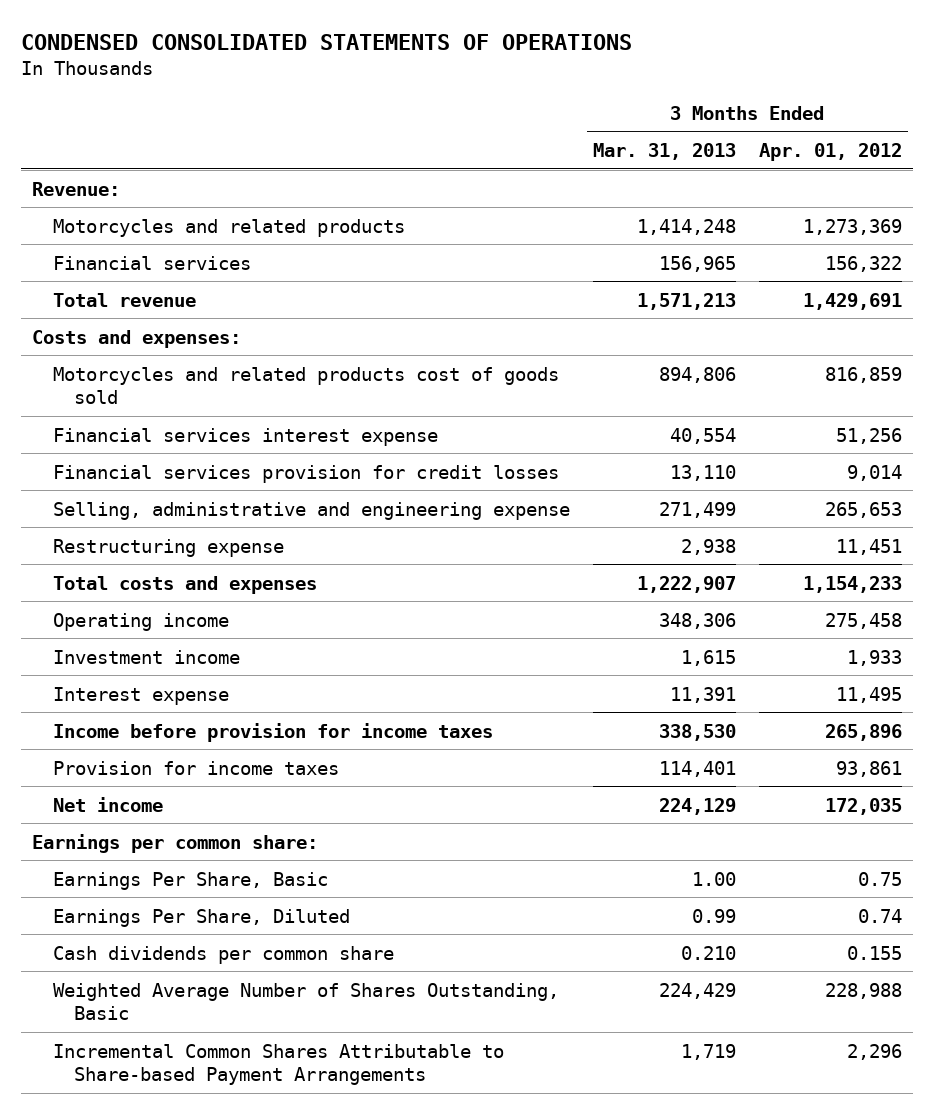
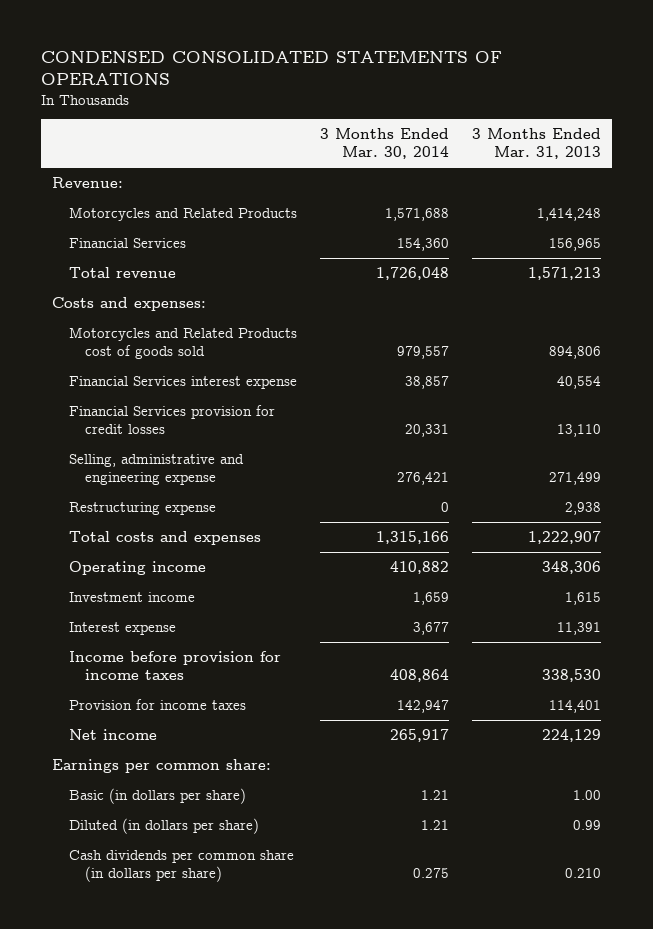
- | 3 Months Ended Mar. 31, 2013 | 3 Months Ended Apr. 01, 2012
+ | 3 Months Ended Mar. 30, 2014 | 3 Months Ended Mar. 31, 2013
- Motorcycles and related products | 1,414,248 | 1,273,369
- Financial services | 156,965 | 156,322
+ Motorcycles and Related Products | 1,571,688 | 1,414,248
+ Financial Services | 154,360 | 156,965
- Motorcycles and related products cost of goods sold | 894,806 | 816,859
- Financial services interest expense | 40,554 | 51,256
- Financial services provision for credit losses | 13,110 | 9,014
+ Motorcycles and Related Products cost of goods sold | 979,557 | 894,806
+ Financial Services interest expense | 38,857 | 40,554
+ Financial Services provision for credit losses | 20,331 | 13,110
- Earnings Per Share, Basic | 1.00 | 0.75
- Earnings Per Share, Diluted | 0.99 | 0.74
- Cash dividends per common share | 0.210 | 0.155
- Weighted Average Number of Shares Outstanding, Basic | 224,429 | 228,988
- Incremental Common Shares Attributable to Share-based Payment Arrangements | 1,719 | 2,296
+ Basic (in dollars per share) | 1.21 | 1.00
+ Diluted (in dollars per share) | 1.21 | 0.99
+ Cash dividends per common share (in dollars per share) | 0.275 | 0.210

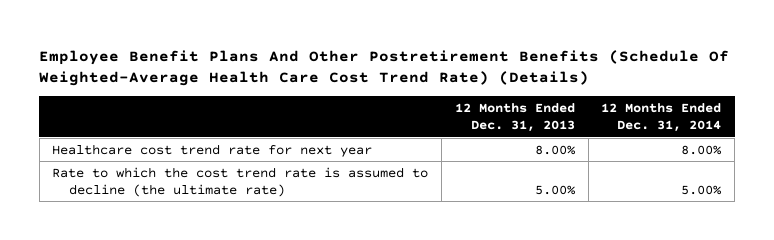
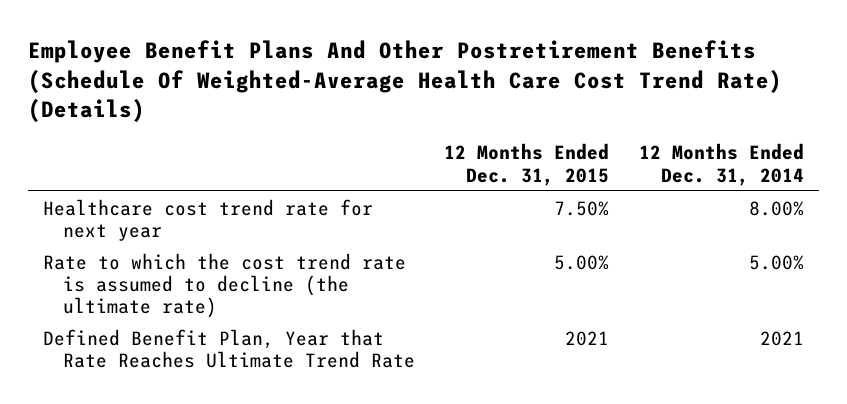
- | 12 Months Ended Dec. 31, 2013 | 12 Months Ended Dec. 31, 2014
+ | 12 Months Ended Dec. 31, 2015 | 12 Months Ended Dec. 31, 2014
+ Defined Benefit Plan, Year that Rate Reaches Ultimate Trend Rate | 2021 | 2021

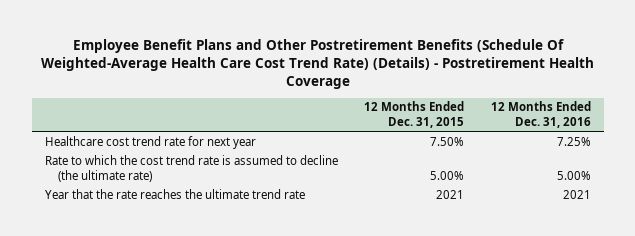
- Employee Benefit Plans And Other Postretirement Benefits (Schedule Of Weighted-Average Health Care Cost Trend Rate) (Details)
+ Employee Benefit Plans and Other Postretirement Benefits (Schedule Of Weighted-Average Health Care Cost Trend Rate) (Details) - Postretirement Health Coverage
- | 12 Months Ended Dec. 31, 2015 | 12 Months Ended Dec. 31, 2014
+ | 12 Months Ended Dec. 31, 2015 | 12 Months Ended Dec. 31, 2016
- Defined Benefit Plan, Year that Rate Reaches Ultimate Trend Rate | 2021 | 2021
+ Year that the rate reaches the ultimate trend rate | 2021 | 2021

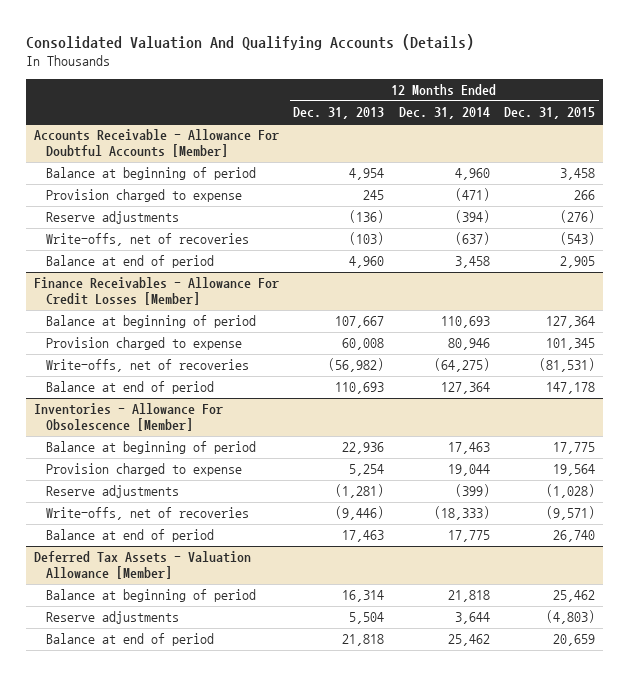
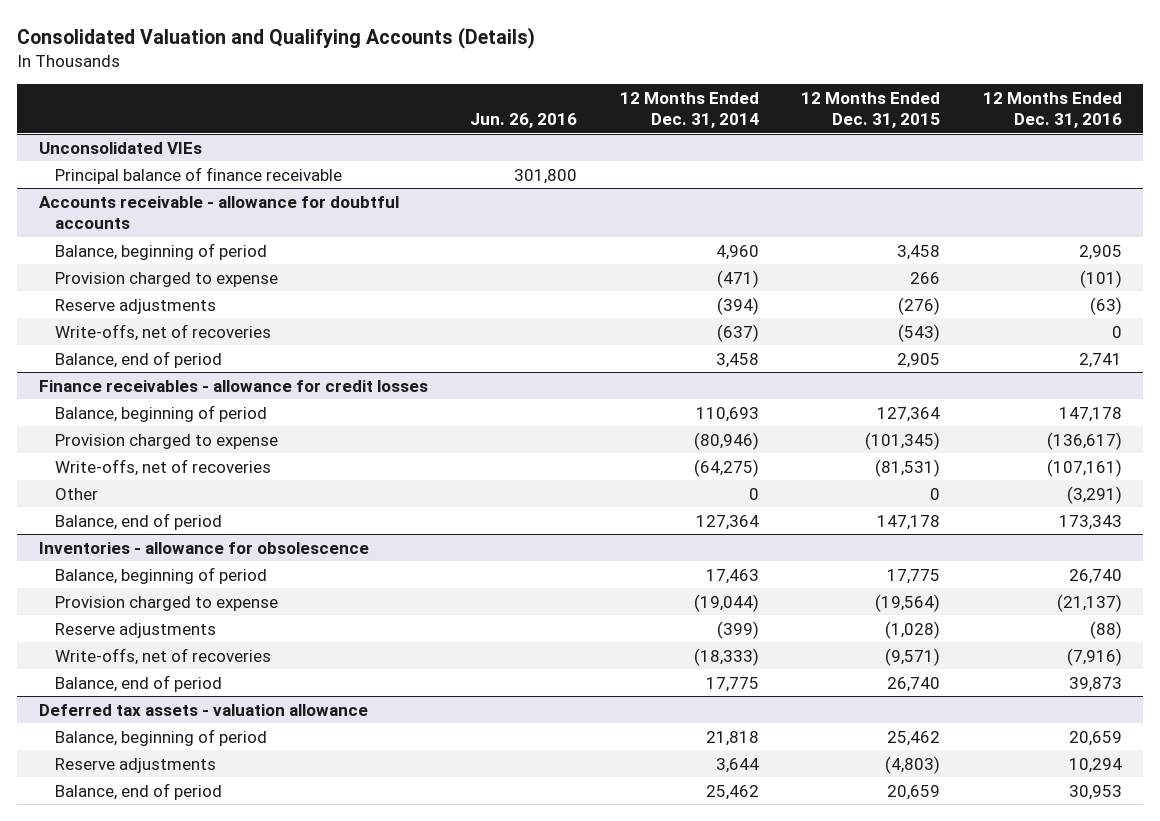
- Consolidated Valuation And Qualifying Accounts (Details)
+ Consolidated Valuation and Qualifying Accounts (Details)
- | 12 Months Ended Dec. 31, 2013 | 12 Months Ended Dec. 31, 2014 | 12 Months Ended Dec. 31, 2015
+ | Jun. 26, 2016 | 12 Months Ended Dec. 31, 2014 | 12 Months Ended Dec. 31, 2015 | 12 Months Ended Dec. 31, 2016
- Accounts Receivable - Allowance For Doubtful Accounts [Member]
- Balance at beginning of period | 4,954 | 4,960 | 3,458
+ Unconsolidated VIEs
+ Principal balance of finance receivable | 301,800 | | |
+ Accounts receivable - allowance for doubtful accounts
+ Balance, beginning of period | | 4,960 | 3,458 | 2,905
- Balance at end of period | 4,960 | 3,458 | 2,905
- Finance Receivables - Allowance For Credit Losses [Member]
- Balance at beginning of period | 107,667 | 110,693 | 127,364
- Provision charged to expense | 60,008 | 80,946 | 101,345
+ Balance, end of period | | 3,458 | 2,905 | 2,741
+ Finance receivables - allowance for credit losses
+ Balance, beginning of period | | 110,693 | 127,364 | 147,178
+ Provision charged to expense | | (80,946) | (101,345) | (136,617)
- Balance at end of period | 110,693 | 127,364 | 147,178
- Inventories - Allowance For Obsolescence [Member]
- Balance at beginning of period | 22,936 | 17,463 | 17,775
- Provision charged to expense | 5,254 | 19,044 | 19,564
+ Other | | 0 | 0 | (3,291)
+ Balance, end of period | | 127,364 | 147,178 | 173,343
+ Inventories - allowance for obsolescence
+ Balance, beginning of period | | 17,463 | 17,775 | 26,740
+ Provision charged to expense | | (19,044) | (19,564) | (21,137)
- Balance at end of period | 17,463 | 17,775 | 26,740
- Deferred Tax Assets - Valuation Allowance [Member]
- Balance at beginning of period | 16,314 | 21,818 | 25,462
+ Balance, end of period | | 17,775 | 26,740 | 39,873
+ Deferred tax assets - valuation allowance
+ Balance, beginning of period | | 21,818 | 25,462 | 20,659
- Balance at end of period | 21,818 | 25,462 | 20,659
+ Balance, end of period | | 25,462 | 20,659 | 30,953

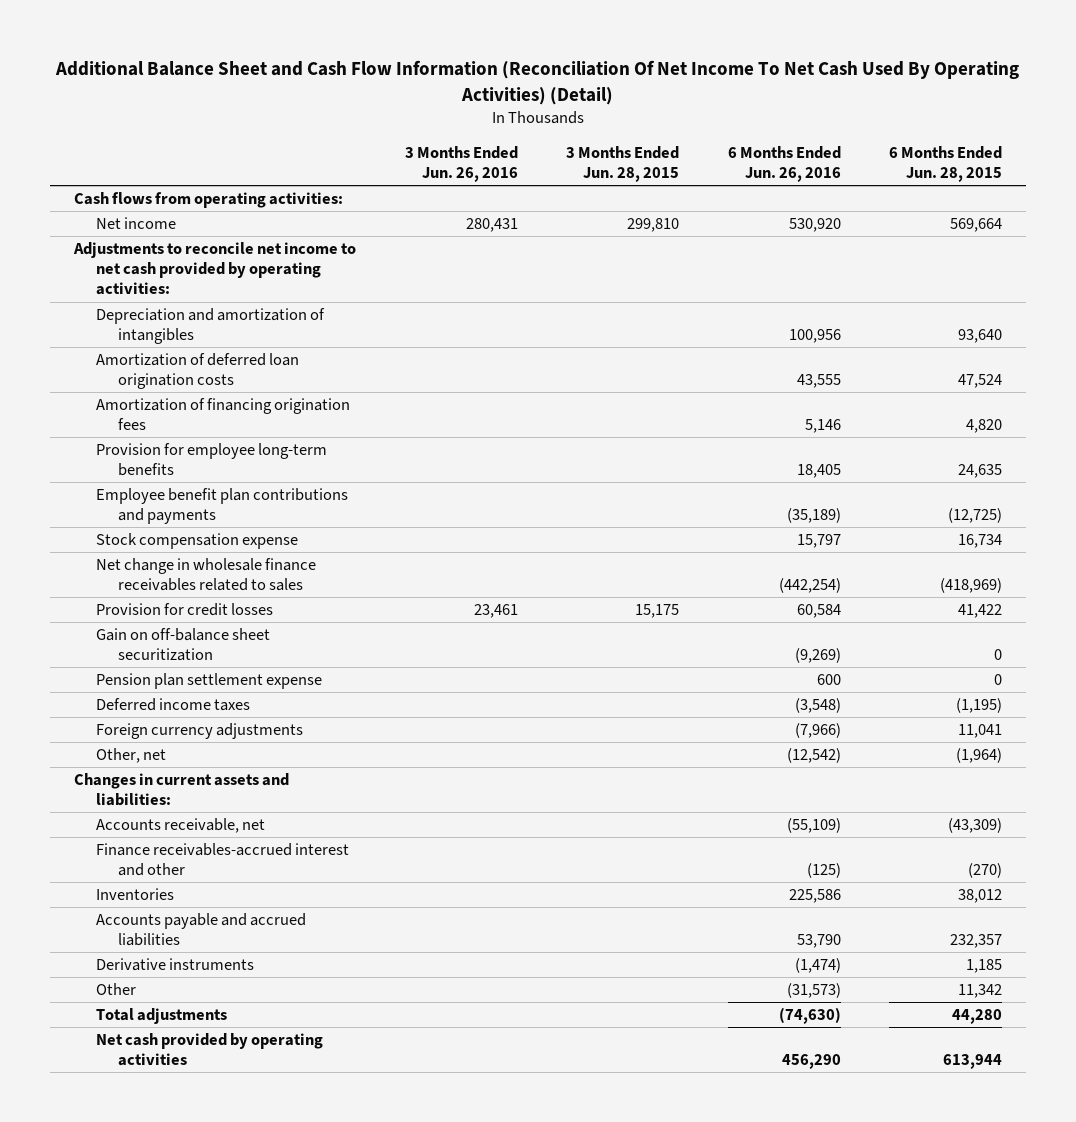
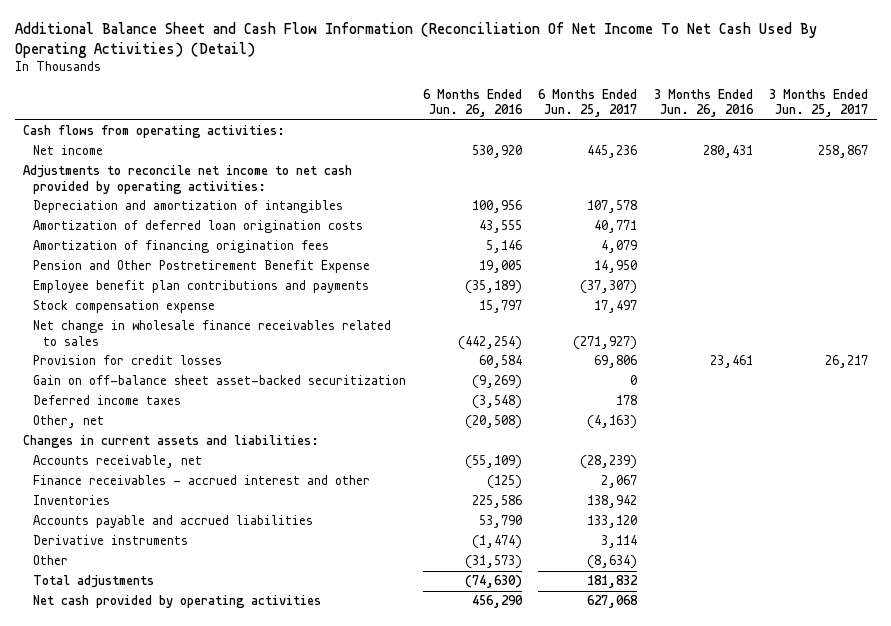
- | 3 Months Ended Jun. 26, 2016 | 3 Months Ended Jun. 28, 2015 | 6 Months Ended Jun. 26, 2016 | 6 Months Ended Jun. 28, 2015
+ | 6 Months Ended Jun. 26, 2016 | 6 Months Ended Jun. 25, 2017 | 3 Months Ended Jun. 26, 2016 | 3 Months Ended Jun. 25, 2017
- Provision for employee long-term benefits | | | 18,405 | 24,635
+ Pension and Other Postretirement Benefit Expense | 19,005 | 14,950 | |
- Gain on off-balance sheet securitization | | | (9,269) | 0
- Pension plan settlement expense | | | 600 | 0
+ Gain on off-balance sheet asset-backed securitization | (9,269) | 0 | |
- Foreign currency adjustments | | | (7,966) | 11,041
- Other, net | | | (12,542) | (1,964)
+ Other, net | (20,508) | (4,163) | |
- Finance receivables-accrued interest and other | | | (125) | (270)
+ Finance receivables - accrued interest and other | (125) | 2,067 | |

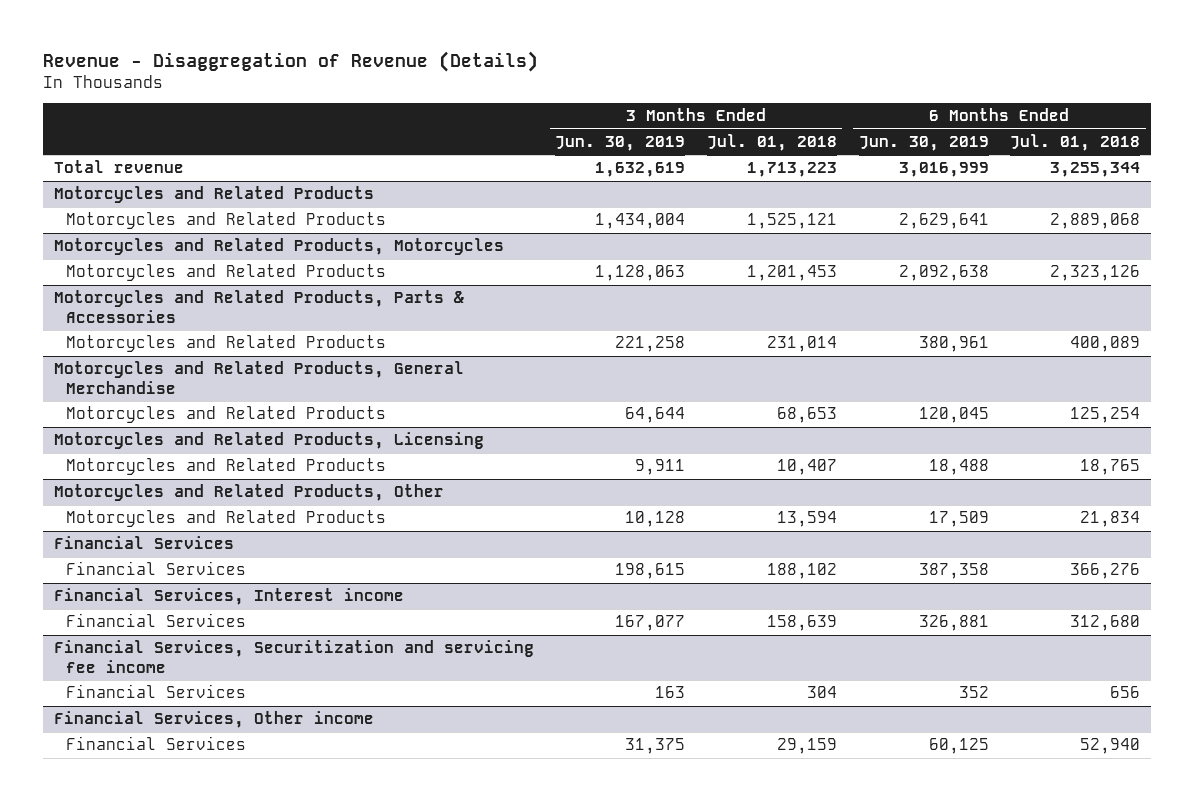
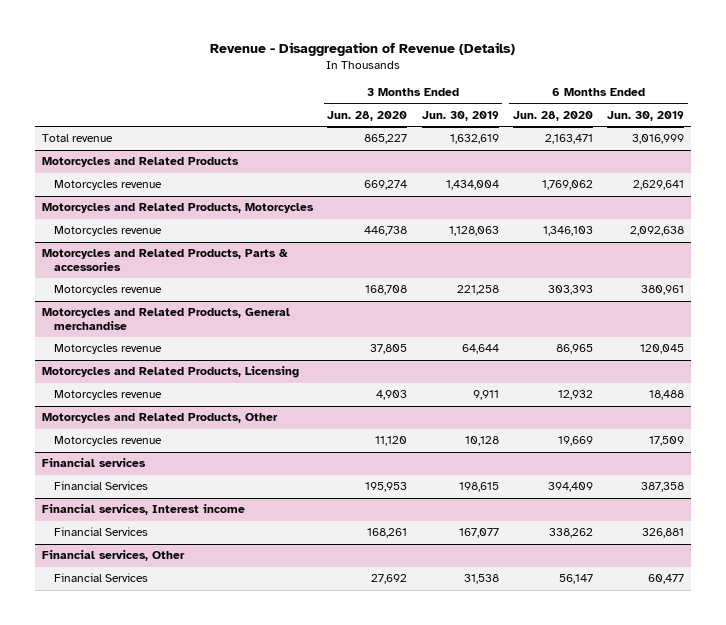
- | 3 Months Ended Jun. 30, 2019 | 3 Months Ended Jul. 01, 2018 | 6 Months Ended Jun. 30, 2019 | 6 Months Ended Jul. 01, 2018
+ | 3 Months Ended Jun. 28, 2020 | 3 Months Ended Jun. 30, 2019 | 6 Months Ended Jun. 28, 2020 | 6 Months Ended Jun. 30, 2019
@ Motorcycles and Related Products
- Motorcycles and Related Products | 1,434,004 | 1,525,121 | 2,629,641 | 2,889,068
+ Motorcycles revenue | 669,274 | 1,434,004 | 1,769,062 | 2,629,641
@ Motorcycles and Related Products, Motorcycles
- Motorcycles and Related Products | 1,128,063 | 1,201,453 | 2,092,638 | 2,323,126
- Motorcycles and Related Products, Parts & Accessories
- Motorcycles and Related Products | 221,258 | 231,014 | 380,961 | 400,089
- Motorcycles and Related Products, General Merchandise
- Motorcycles and Related Products | 64,644 | 68,653 | 120,045 | 125,254
@ Motorcycles and Related Products, Motorcycles
+ Motorcycles revenue | 446,738 | 1,128,063 | 1,346,103 | 2,092,638
+ Motorcycles and Related Products, Parts & accessories
+ Motorcycles revenue | 168,708 | 221,258 | 303,393 | 380,961
+ Motorcycles and Related Products, General merchandise
+ Motorcycles revenue | 37,805 | 64,644 | 86,965 | 120,045
@ Motorcycles and Related Products, Licensing
- Motorcycles and Related Products | 9,911 | 10,407 | 18,488 | 18,765
+ Motorcycles revenue | 4,903 | 9,911 | 12,932 | 18,488
@ Motorcycles and Related Products, Other
- Motorcycles and Related Products | 10,128 | 13,594 | 17,509 | 21,834
- Financial Services
@ Motorcycles and Related Products, Other
+ Motorcycles revenue | 11,120 | 10,128 | 19,669 | 17,509
+ Financial services
- Financial Services, Interest income
+ Financial services, Interest income
- Financial Services, Securitization and servicing fee income
- Financial Services | 163 | 304 | 352 | 656
- Financial Services, Other income
- Financial Services | 31,375 | 29,159 | 60,125 | 52,940
+ Financial services, Other
+ Financial Services | 27,692 | 31,538 | 56,147 | 60,477

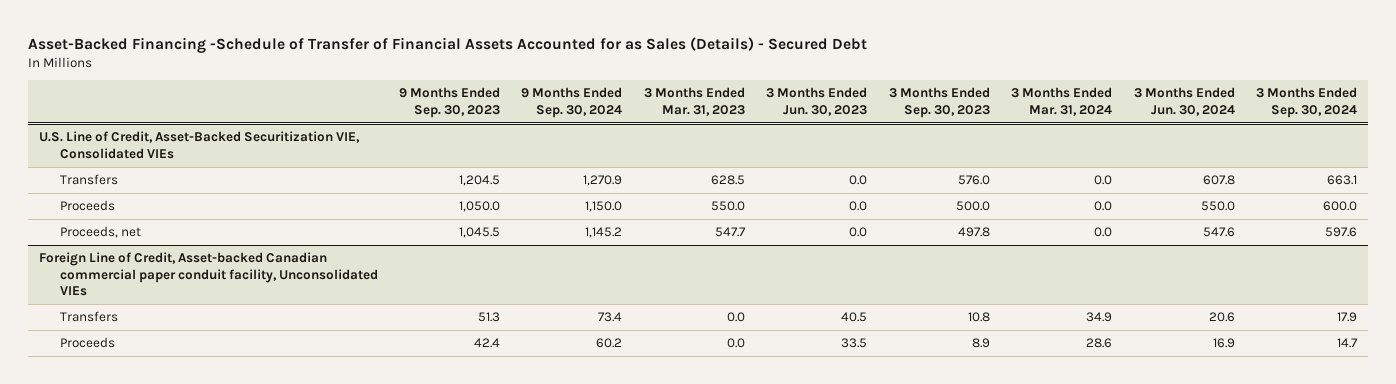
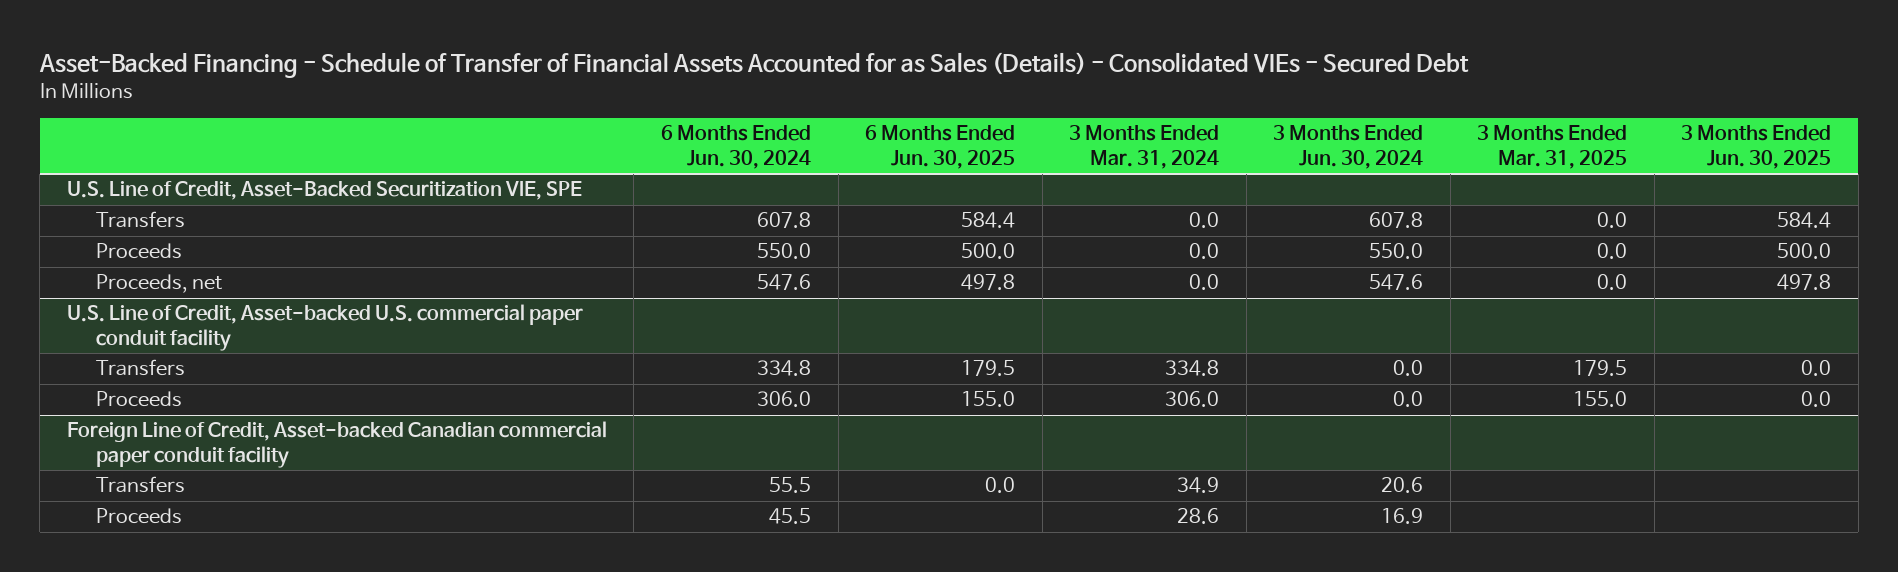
- Asset-Backed Financing -Schedule of Transfer of Financial Assets Accounted for as Sales (Details) - Secured Debt
+ Asset-Backed Financing - Schedule of Transfer of Financial Assets Accounted for as Sales (Details) - Consolidated VIEs - Secured Debt
- | 9 Months Ended Sep. 30, 2023 | 9 Months Ended Sep. 30, 2024 | 3 Months Ended Mar. 31, 2023 | 3 Months Ended Jun. 30, 2023 | 3 Months Ended Sep. 30, 2023 | 3 Months Ended Mar. 31, 2024 | 3 Months Ended Jun. 30, 2024 | 3 Months Ended Sep. 30, 2024
+ | 6 Months Ended Jun. 30, 2024 | 6 Months Ended Jun. 30, 2025 | 3 Months Ended Mar. 31, 2024 | 3 Months Ended Jun. 30, 2024 | 3 Months Ended Mar. 31, 2025 | 3 Months Ended Jun. 30, 2025
- U.S. Line of Credit, Asset-Backed Securitization VIE, Consolidated VIEs
+ U.S. Line of Credit, Asset-Backed Securitization VIE, SPE
- Foreign Line of Credit, Asset-backed Canadian commercial paper conduit facility, Unconsolidated VIEs
+ U.S. Line of Credit, Asset-backed U.S. commercial paper conduit facility
+ Transfers | 334.8 | 179.5 | 334.8 | 0.0 | 179.5 | 0.0
+ Proceeds | 306.0 | 155.0 | 306.0 | 0.0 | 155.0 | 0.0
+ Foreign Line of Credit, Asset-backed Canadian commercial paper conduit facility

